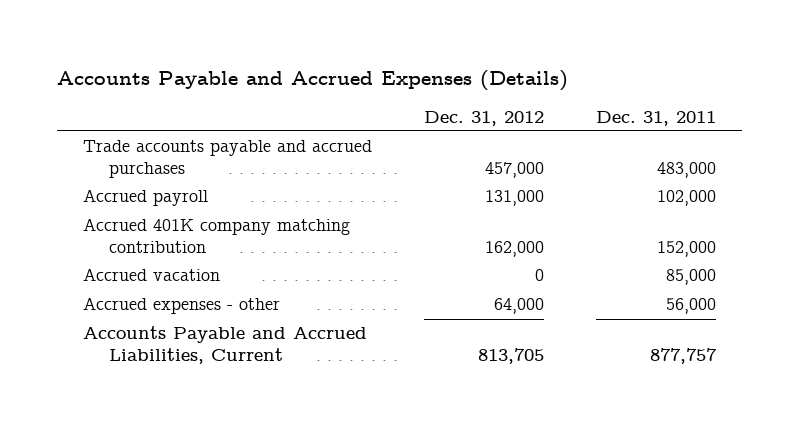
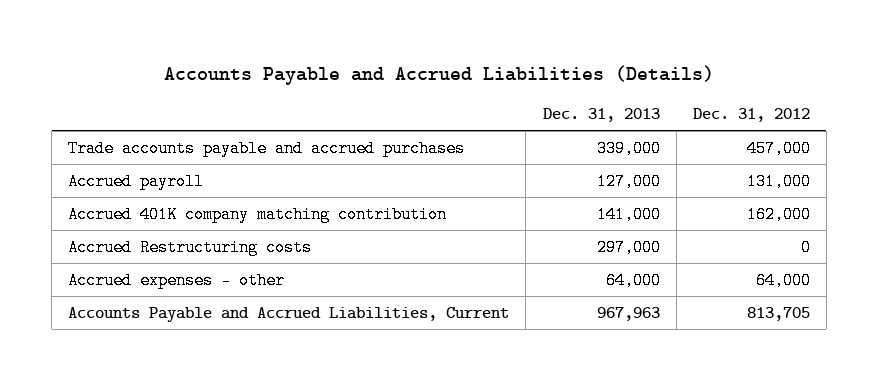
- Accounts Payable and Accrued Expenses (Details)
+ Accounts Payable and Accrued Liabilities (Details)
- | Dec. 31, 2012 | Dec. 31, 2011
+ | Dec. 31, 2013 | Dec. 31, 2012
- Accrued vacation | 0 | 85,000
+ Accrued Restructuring costs | 297,000 | 0

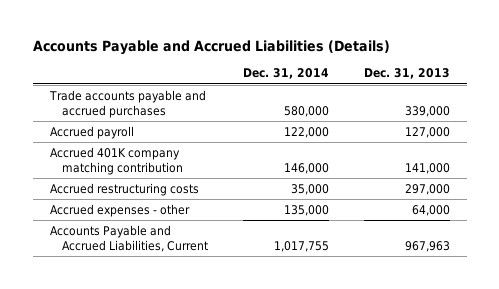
- | Dec. 31, 2013 | Dec. 31, 2012
+ | Dec. 31, 2014 | Dec. 31, 2013
- Accrued Restructuring costs | 297,000 | 0
+ Accrued restructuring costs | 35,000 | 297,000

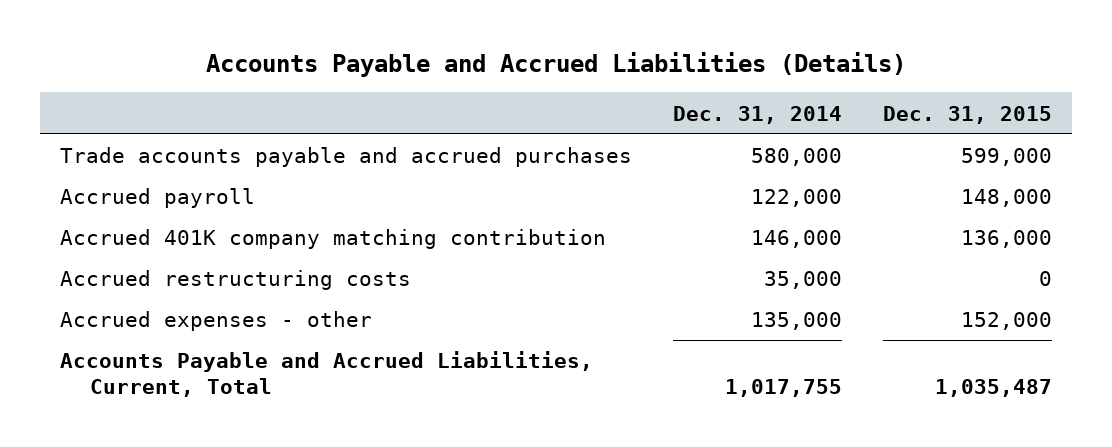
- | Dec. 31, 2014 | Dec. 31, 2013
+ | Dec. 31, 2014 | Dec. 31, 2015
- Accounts Payable and Accrued Liabilities, Current | 1,017,755 | 967,963
+ Accounts Payable and Accrued Liabilities, Current, Total | 1,017,755 | 1,035,487

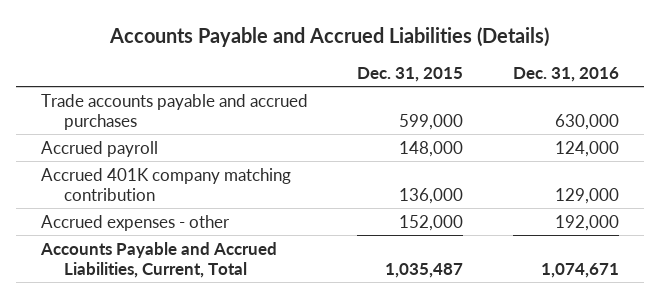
- | Dec. 31, 2014 | Dec. 31, 2015
+ | Dec. 31, 2015 | Dec. 31, 2016
- Accrued restructuring costs | 35,000 | 0

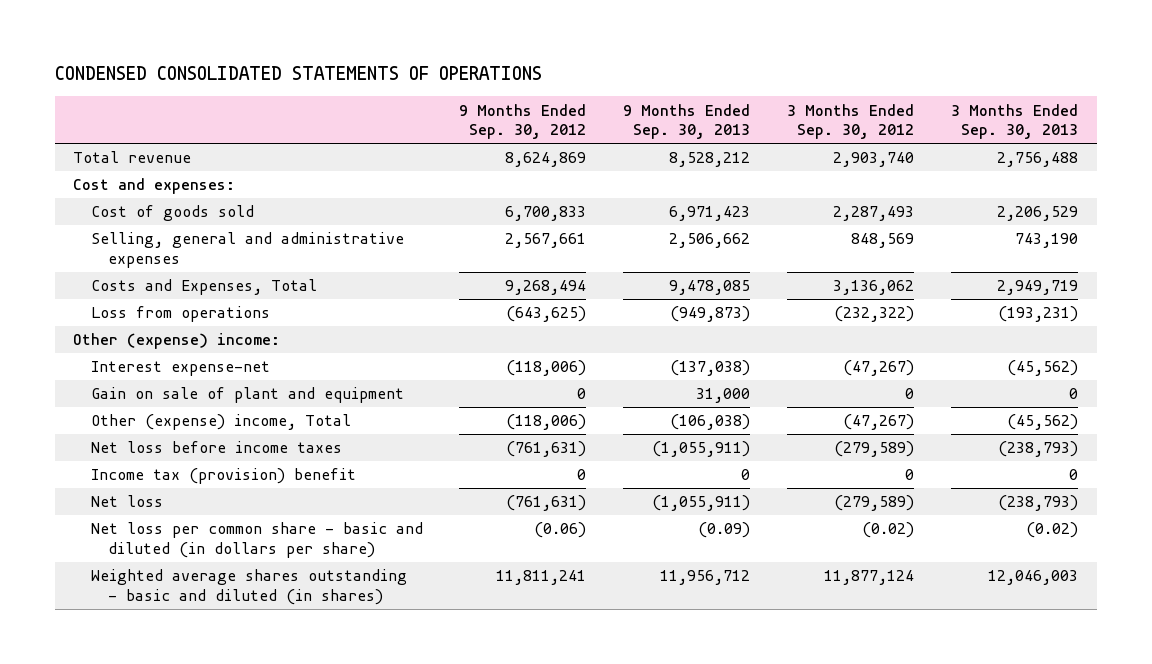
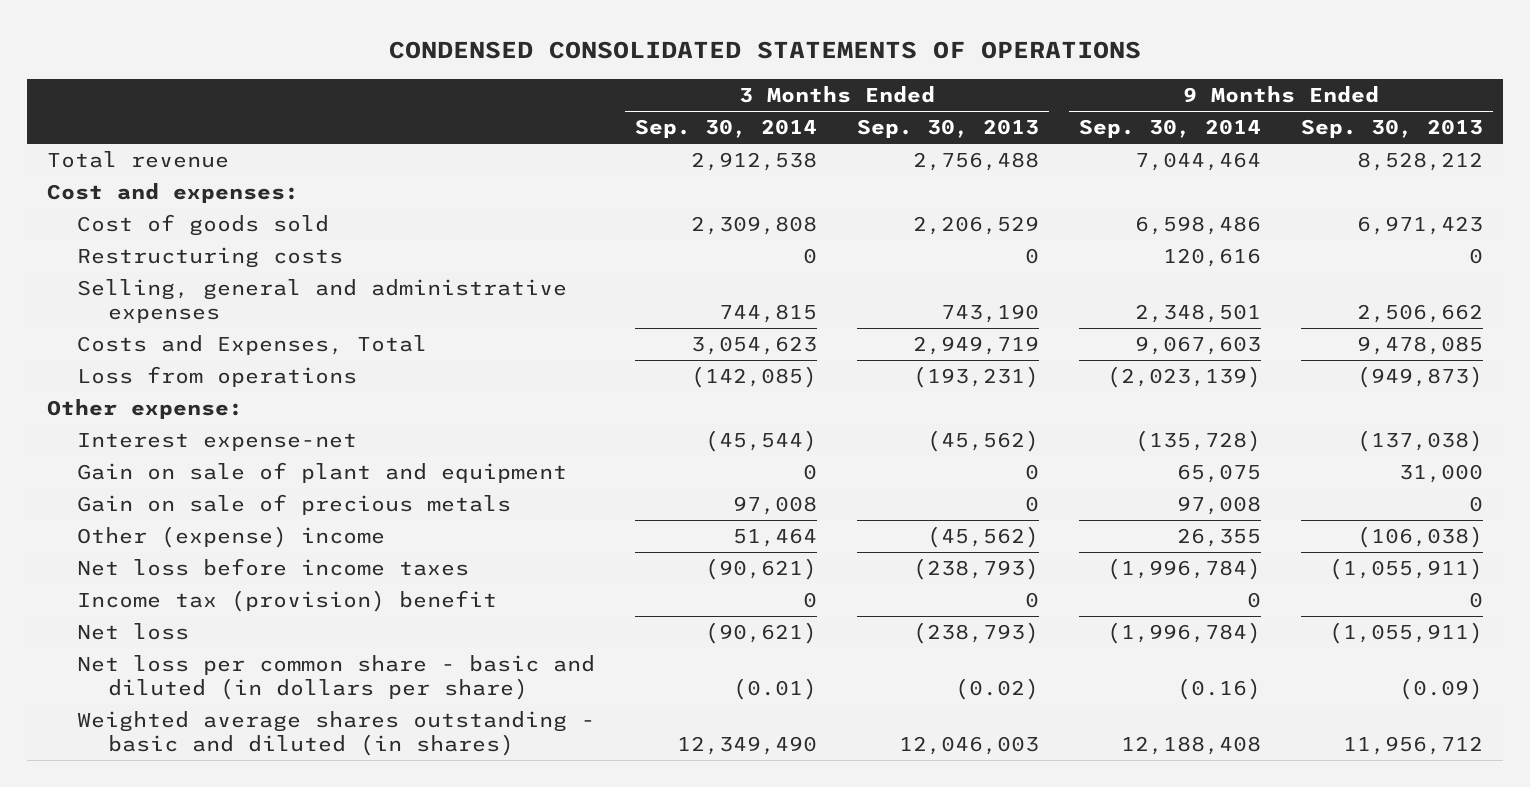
- | 9 Months Ended Sep. 30, 2012 | 9 Months Ended Sep. 30, 2013 | 3 Months Ended Sep. 30, 2012 | 3 Months Ended Sep. 30, 2013
+ | 3 Months Ended Sep. 30, 2014 | 3 Months Ended Sep. 30, 2013 | 9 Months Ended Sep. 30, 2014 | 9 Months Ended Sep. 30, 2013
+ Restructuring costs | 0 | 0 | 120,616 | 0
- Other (expense) income:
+ Other expense:
- Other (expense) income, Total | (118,006) | (106,038) | (47,267) | (45,562)
+ Gain on sale of precious metals | 97,008 | 0 | 97,008 | 0
+ Other (expense) income | 51,464 | (45,562) | 26,355 | (106,038)

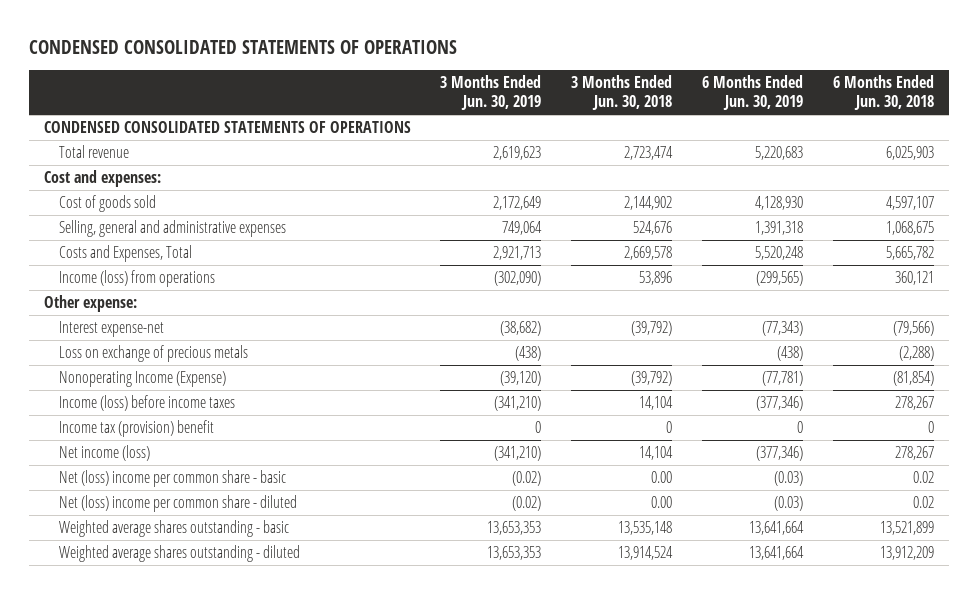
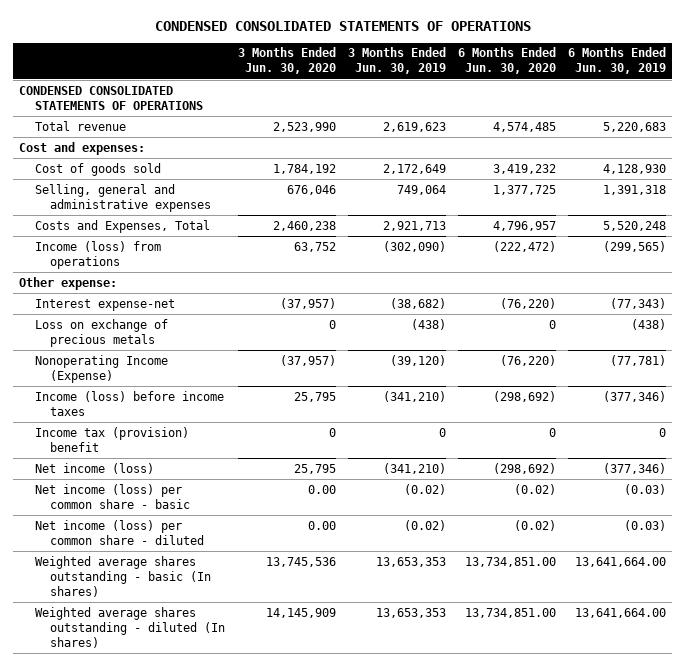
- | 3 Months Ended Jun. 30, 2019 | 3 Months Ended Jun. 30, 2018 | 6 Months Ended Jun. 30, 2019 | 6 Months Ended Jun. 30, 2018
+ | 3 Months Ended Jun. 30, 2020 | 3 Months Ended Jun. 30, 2019 | 6 Months Ended Jun. 30, 2020 | 6 Months Ended Jun. 30, 2019
- Net (loss) income per common share - basic | (0.02) | 0.00 | (0.03) | 0.02
- Net (loss) income per common share - diluted | (0.02) | 0.00 | (0.03) | 0.02
- Weighted average shares outstanding - basic | 13,653,353 | 13,535,148 | 13,641,664 | 13,521,899
- Weighted average shares outstanding - diluted | 13,653,353 | 13,914,524 | 13,641,664 | 13,912,209
+ Net income (loss) per common share - basic | 0.00 | (0.02) | (0.02) | (0.03)
+ Net income (loss) per common share - diluted | 0.00 | (0.02) | (0.02) | (0.03)
+ Weighted average shares outstanding - basic (In shares) | 13,745,536 | 13,653,353 | 13,734,851.00 | 13,641,664.00
+ Weighted average shares outstanding - diluted (In shares) | 14,145,909 | 13,653,353 | 13,734,851.00 | 13,641,664.00

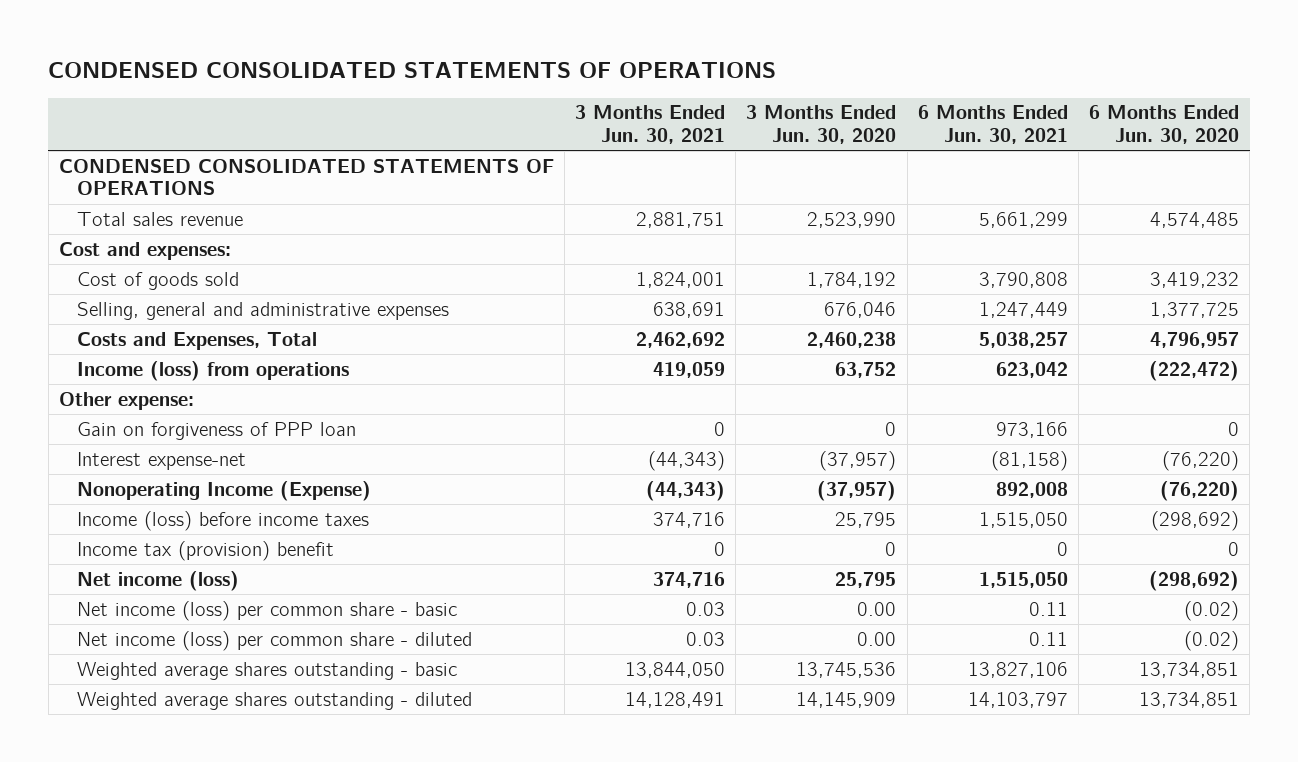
- | 3 Months Ended Jun. 30, 2020 | 3 Months Ended Jun. 30, 2019 | 6 Months Ended Jun. 30, 2020 | 6 Months Ended Jun. 30, 2019
+ | 3 Months Ended Jun. 30, 2021 | 3 Months Ended Jun. 30, 2020 | 6 Months Ended Jun. 30, 2021 | 6 Months Ended Jun. 30, 2020
- Total revenue | 2,523,990 | 2,619,623 | 4,574,485 | 5,220,683
+ Total sales revenue | 2,881,751 | 2,523,990 | 5,661,299 | 4,574,485
+ Gain on forgiveness of PPP loan | 0 | 0 | 973,166 | 0
- Loss on exchange of precious metals | 0 | (438) | 0 | (438)
- Weighted average shares outstanding - basic (In shares) | 13,745,536 | 13,653,353 | 13,734,851.00 | 13,641,664.00
- Weighted average shares outstanding - diluted (In shares) | 14,145,909 | 13,653,353 | 13,734,851.00 | 13,641,664.00
+ Weighted average shares outstanding - basic | 13,844,050 | 13,745,536 | 13,827,106 | 13,734,851
+ Weighted average shares outstanding - diluted | 14,128,491 | 14,145,909 | 14,103,797 | 13,734,851

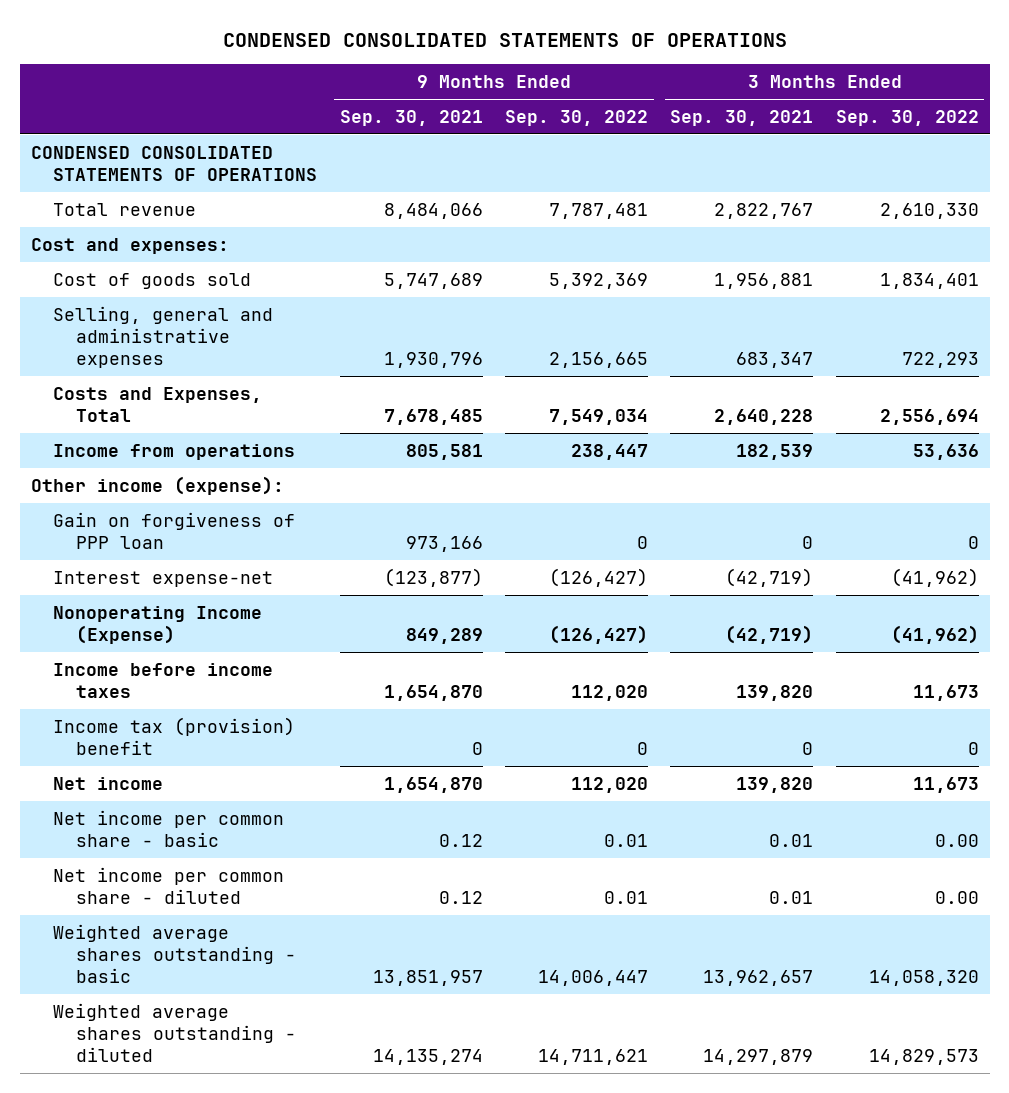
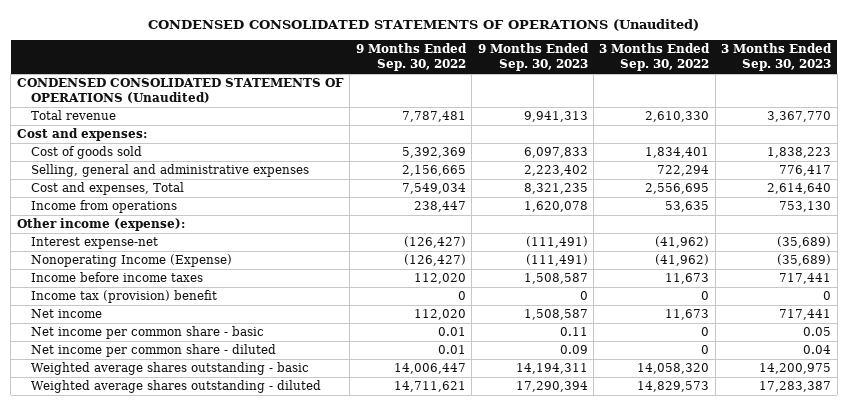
- CONDENSED CONSOLIDATED STATEMENTS OF OPERATIONS
+ CONDENSED CONSOLIDATED STATEMENTS OF OPERATIONS (Unaudited)
- | 9 Months Ended Sep. 30, 2021 | 9 Months Ended Sep. 30, 2022 | 3 Months Ended Sep. 30, 2021 | 3 Months Ended Sep. 30, 2022
+ | 9 Months Ended Sep. 30, 2022 | 9 Months Ended Sep. 30, 2023 | 3 Months Ended Sep. 30, 2022 | 3 Months Ended Sep. 30, 2023
- CONDENSED CONSOLIDATED STATEMENTS OF OPERATIONS
+ CONDENSED CONSOLIDATED STATEMENTS OF OPERATIONS (Unaudited)
- Selling, general and administrative expenses | 1,930,796 | 2,156,665 | 683,347 | 722,293
- Costs and Expenses, Total | 7,678,485 | 7,549,034 | 2,640,228 | 2,556,694
- Income from operations | 805,581 | 238,447 | 182,539 | 53,636
+ Selling, general and administrative expenses | 2,156,665 | 2,223,402 | 722,294 | 776,417
+ Cost and expenses, Total | 7,549,034 | 8,321,235 | 2,556,695 | 2,614,640
+ Income from operations | 238,447 | 1,620,078 | 53,635 | 753,130
- Gain on forgiveness of PPP loan | 973,166 | 0 | 0 | 0
- Net income per common share - basic | 0.12 | 0.01 | 0.01 | 0.00
- Net income per common share - diluted | 0.12 | 0.01 | 0.01 | 0.00
+ Net income per common share - basic | 0.01 | 0.11 | 0 | 0.05
+ Net income per common share - diluted | 0.01 | 0.09 | 0 | 0.04

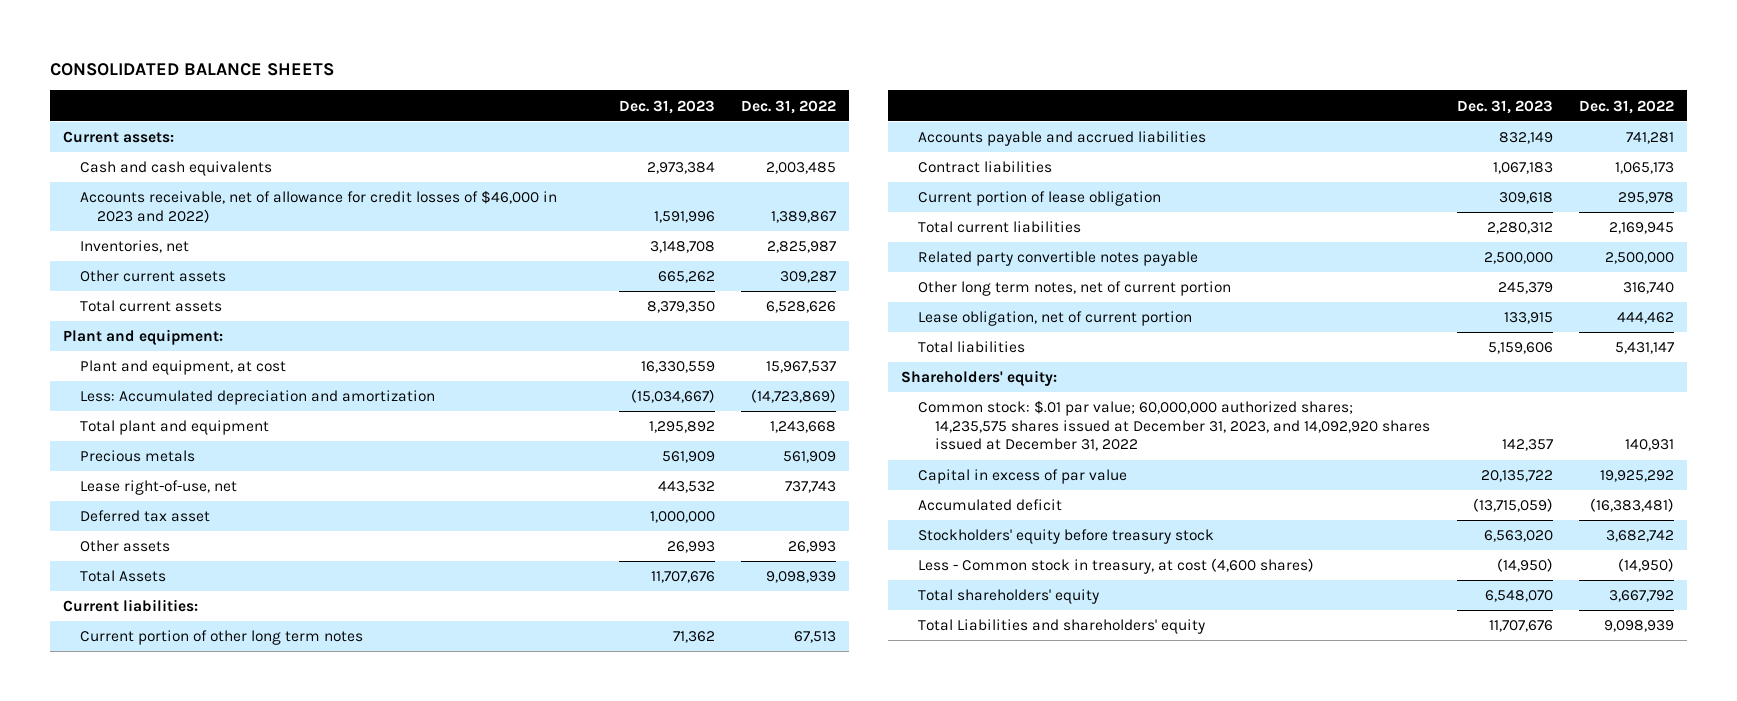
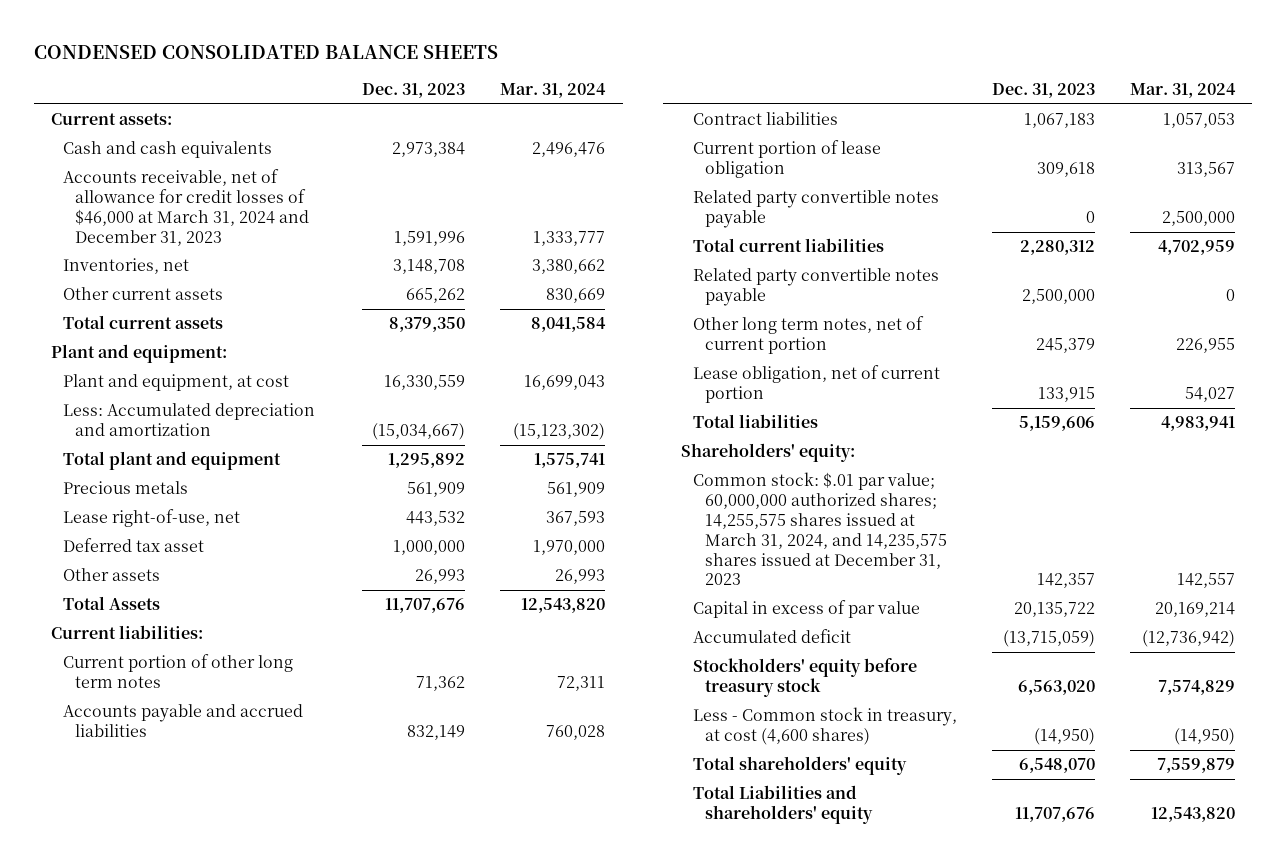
- CONSOLIDATED BALANCE SHEETS
+ CONDENSED CONSOLIDATED BALANCE SHEETS
- | Dec. 31, 2023 | Dec. 31, 2022
+ | Dec. 31, 2023 | Mar. 31, 2024
- Accounts receivable, net of allowance for credit losses of $46,000 in 2023 and 2022) | 1,591,996 | 1,389,867
+ Accounts receivable, net of allowance for credit losses of $46,000 at March 31, 2024 and December 31, 2023 | 1,591,996 | 1,333,777
+ Related party convertible notes payable | 0 | 2,500,000
- Common stock: $.01 par value; 60,000,000 authorized shares; 14,235,575 shares issued at December 31, 2023, and 14,092,920 shares issued at December 31, 2022 | 142,357 | 140,931
+ Common stock: $.01 par value; 60,000,000 authorized shares; 14,255,575 shares issued at March 31, 2024, and 14,235,575 shares issued at December 31, 2023 | 142,357 | 142,557

